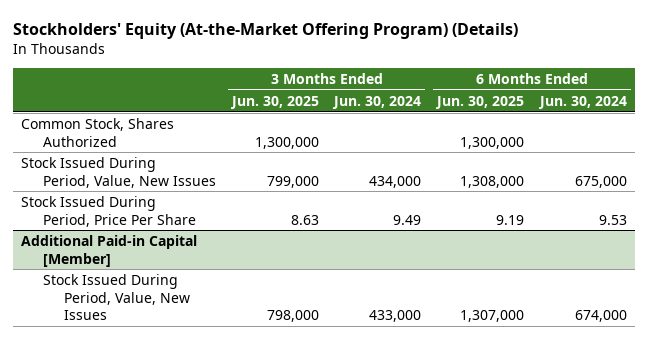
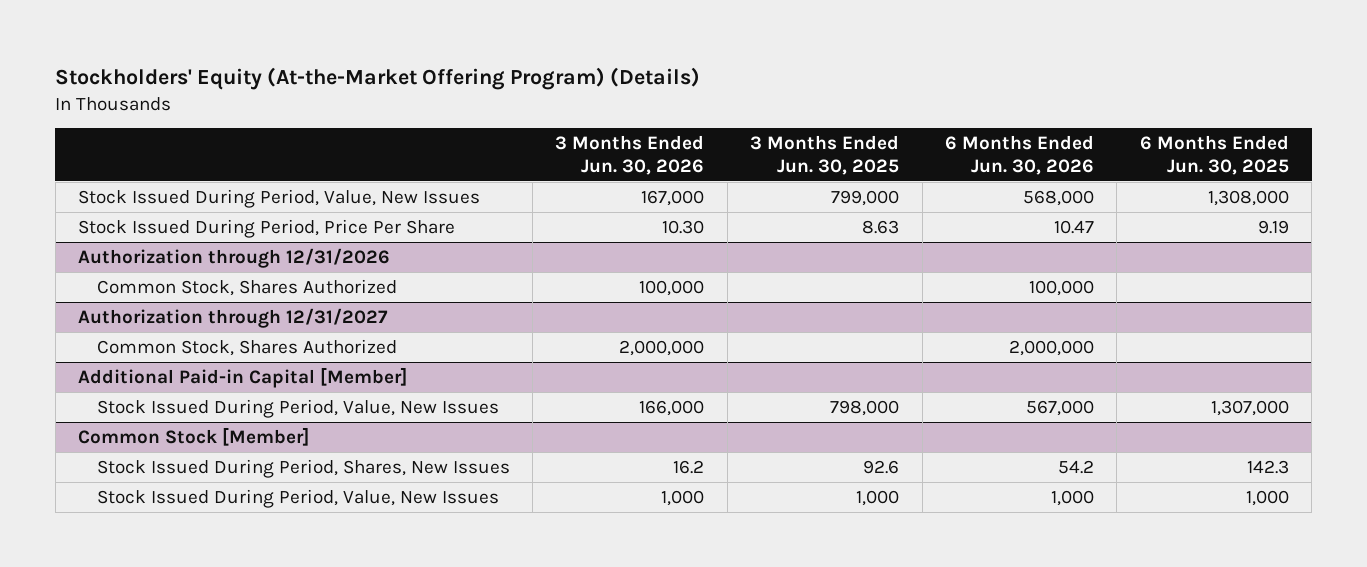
- | 3 Months Ended Jun. 30, 2025 | 3 Months Ended Jun. 30, 2024 | 6 Months Ended Jun. 30, 2025 | 6 Months Ended Jun. 30, 2024
+ | 3 Months Ended Jun. 30, 2026 | 3 Months Ended Jun. 30, 2025 | 6 Months Ended Jun. 30, 2026 | 6 Months Ended Jun. 30, 2025
- Common Stock, Shares Authorized | 1,300,000 | | 1,300,000 |
+ Authorization through 12/31/2026
+ Common Stock, Shares Authorized | 100,000 | | 100,000 |
+ Authorization through 12/31/2027
+ Common Stock, Shares Authorized | 2,000,000 | | 2,000,000 |
+ Common Stock [Member]
+ Stock Issued During Period, Shares, New Issues | 16.2 | 92.6 | 54.2 | 142.3
+ Stock Issued During Period, Value, New Issues | 1,000 | 1,000 | 1,000 | 1,000

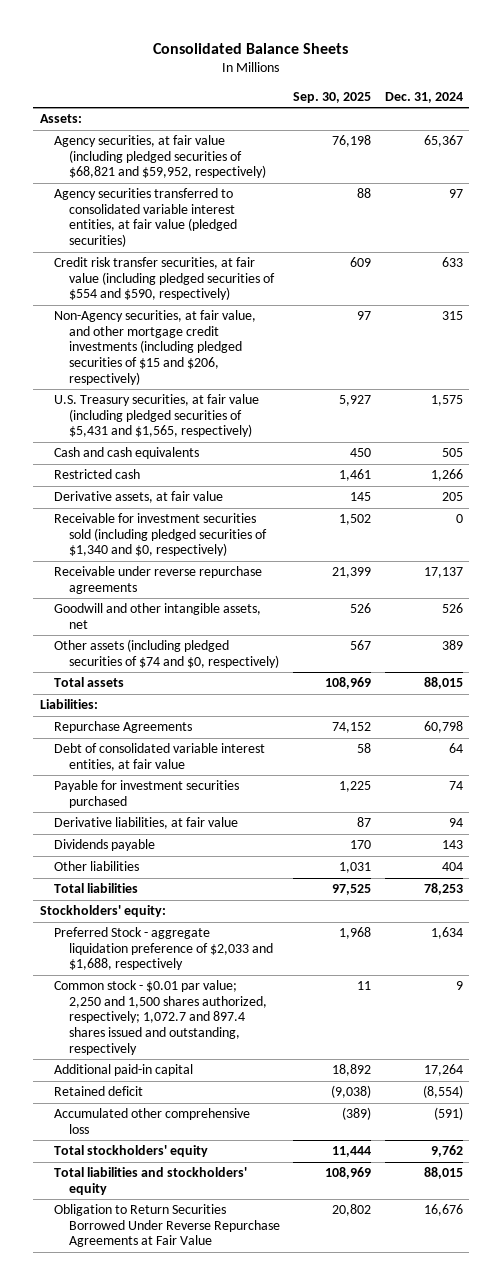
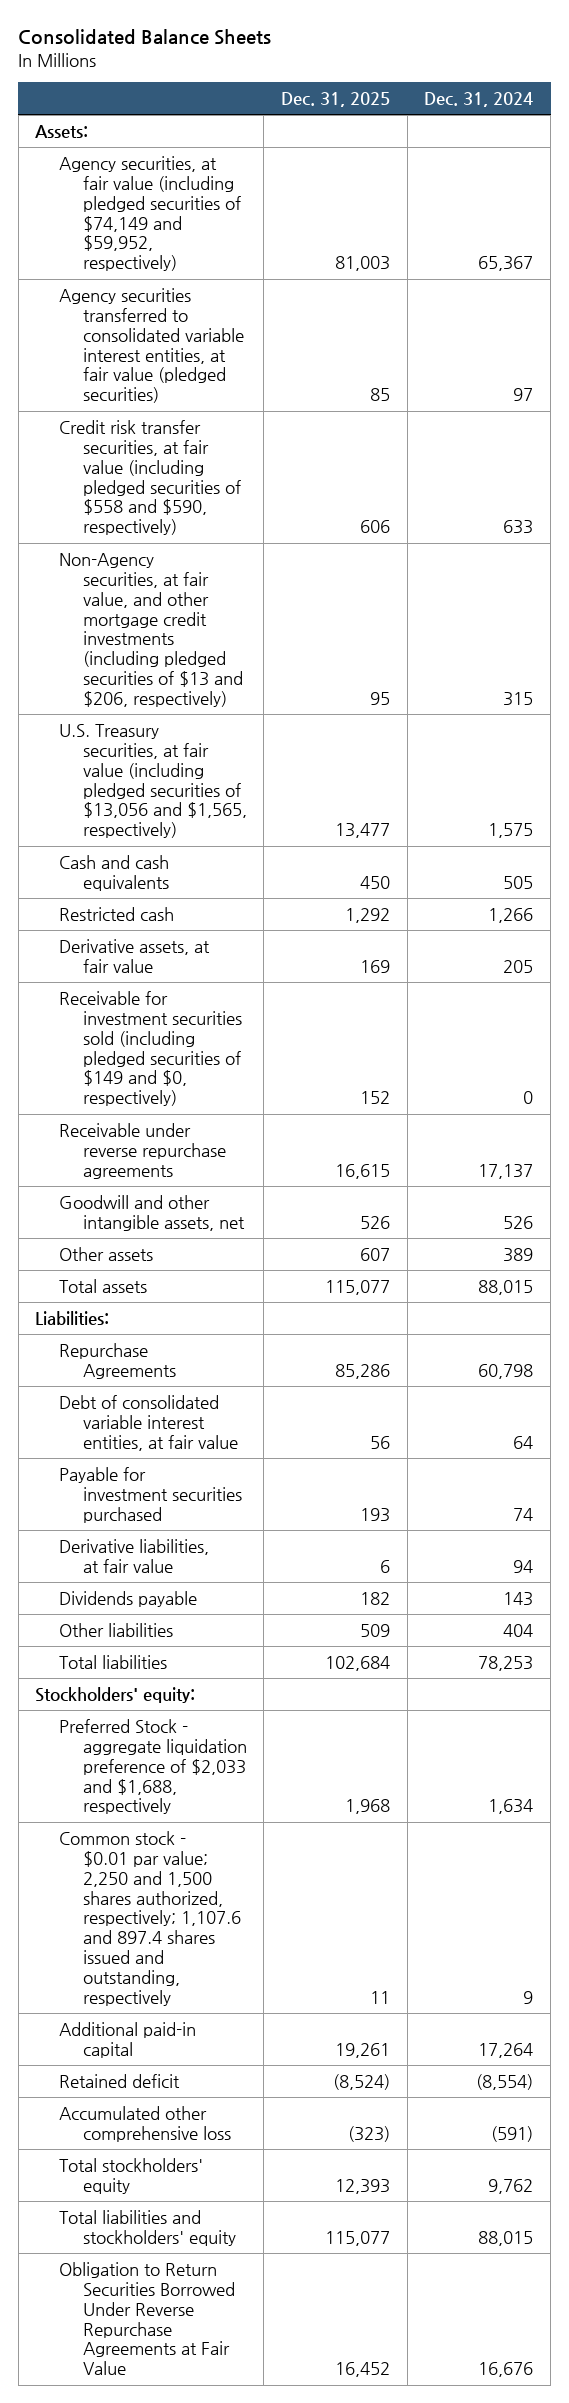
- | Sep. 30, 2025 | Dec. 31, 2024
+ | Dec. 31, 2025 | Dec. 31, 2024
- Agency securities, at fair value (including pledged securities of $68,821 and $59,952, respectively) | 76,198 | 65,367
+ Agency securities, at fair value (including pledged securities of $74,149 and $59,952, respectively) | 81,003 | 65,367
- Credit risk transfer securities, at fair value (including pledged securities of $554 and $590, respectively) | 609 | 633
- Non-Agency securities, at fair value, and other mortgage credit investments (including pledged securities of $15 and $206, respectively) | 97 | 315
- U.S. Treasury securities, at fair value (including pledged securities of $5,431 and $1,565, respectively) | 5,927 | 1,575
+ Credit risk transfer securities, at fair value (including pledged securities of $558 and $590, respectively) | 606 | 633
+ Non-Agency securities, at fair value, and other mortgage credit investments (including pledged securities of $13 and $206, respectively) | 95 | 315
+ U.S. Treasury securities, at fair value (including pledged securities of $13,056 and $1,565, respectively) | 13,477 | 1,575
- Receivable for investment securities sold (including pledged securities of $1,340 and $0, respectively) | 1,502 | 0
+ Receivable for investment securities sold (including pledged securities of $149 and $0, respectively) | 152 | 0
- Other assets (including pledged securities of $74 and $0, respectively) | 567 | 389
+ Other assets | 607 | 389
- Common stock - $0.01 par value; 2,250 and 1,500 shares authorized, respectively; 1,072.7 and 897.4 shares issued and outstanding, respectively | 11 | 9
+ Common stock - $0.01 par value; 2,250 and 1,500 shares authorized, respectively; 1,107.6 and 897.4 shares issued and outstanding, respectively | 11 | 9

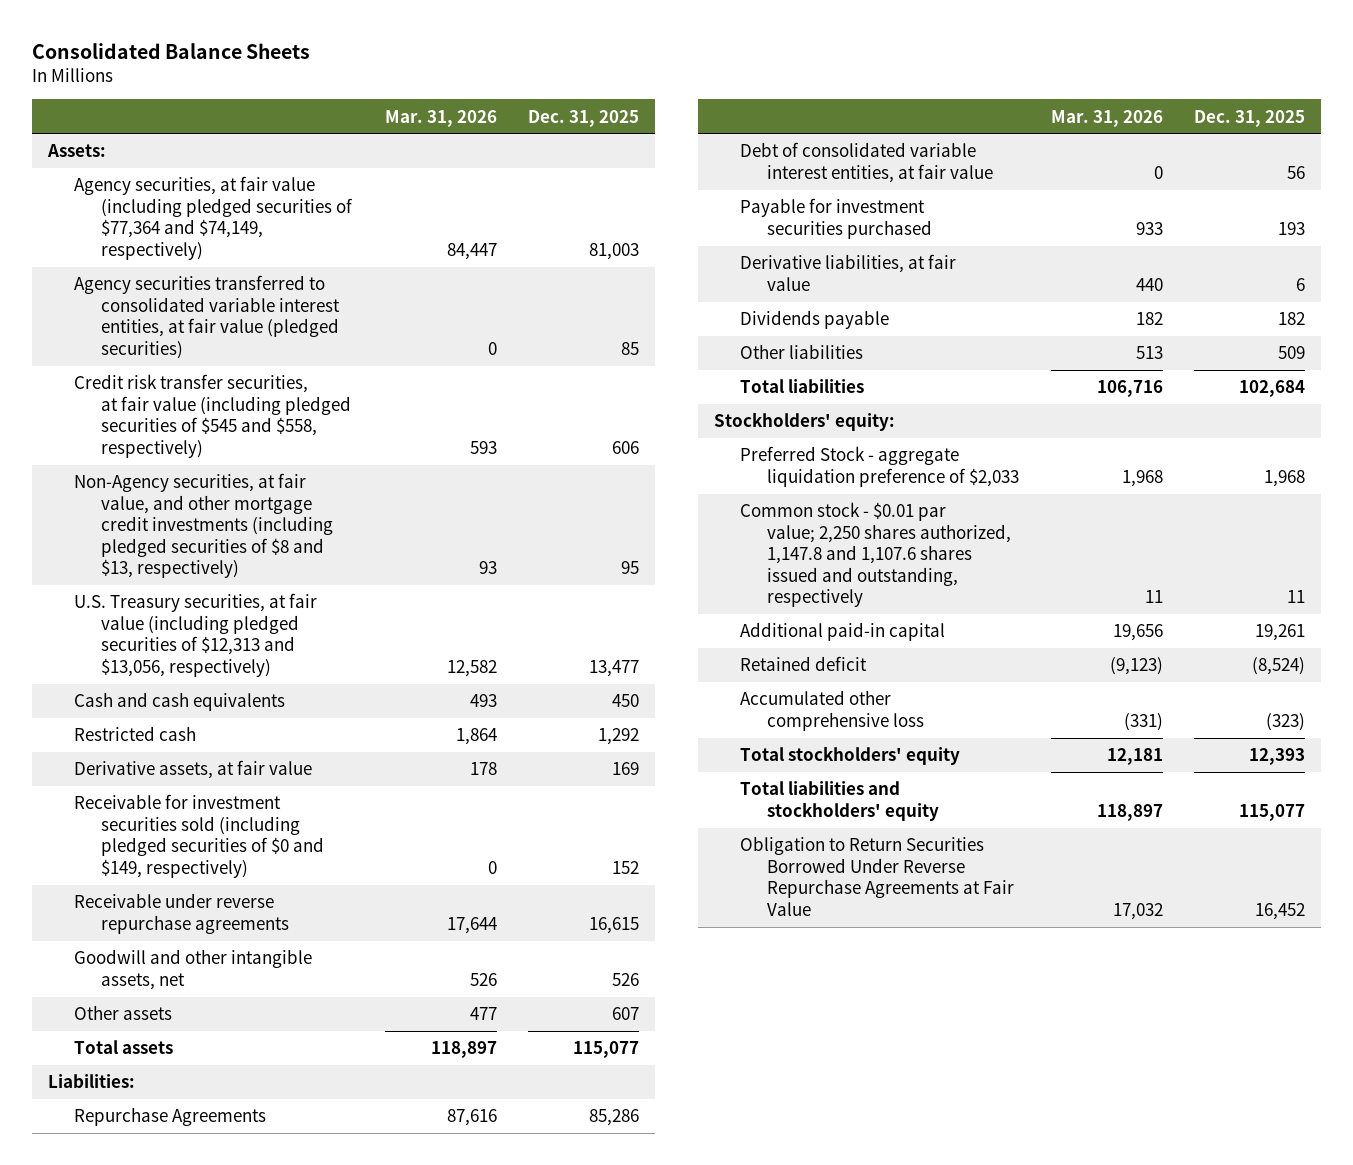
- | Dec. 31, 2025 | Dec. 31, 2024
+ | Mar. 31, 2026 | Dec. 31, 2025
- Agency securities, at fair value (including pledged securities of $74,149 and $59,952, respectively) | 81,003 | 65,367
+ Agency securities, at fair value (including pledged securities of $77,364 and $74,149, respectively) | 84,447 | 81,003
- Credit risk transfer securities, at fair value (including pledged securities of $558 and $590, respectively) | 606 | 633
- Non-Agency securities, at fair value, and other mortgage credit investments (including pledged securities of $13 and $206, respectively) | 95 | 315
- U.S. Treasury securities, at fair value (including pledged securities of $13,056 and $1,565, respectively) | 13,477 | 1,575
+ Credit risk transfer securities, at fair value (including pledged securities of $545 and $558, respectively) | 593 | 606
+ Non-Agency securities, at fair value, and other mortgage credit investments (including pledged securities of $8 and $13, respectively) | 93 | 95
+ U.S. Treasury securities, at fair value (including pledged securities of $12,313 and $13,056, respectively) | 12,582 | 13,477
- Receivable for investment securities sold (including pledged securities of $149 and $0, respectively) | 152 | 0
+ Receivable for investment securities sold (including pledged securities of $0 and $149, respectively) | 0 | 152
- Preferred Stock - aggregate liquidation preference of $2,033 and $1,688, respectively | 1,968 | 1,634
- Common stock - $0.01 par value; 2,250 and 1,500 shares authorized, respectively; 1,107.6 and 897.4 shares issued and outstanding, respectively | 11 | 9
+ Preferred Stock - aggregate liquidation preference of $2,033 | 1,968 | 1,968
+ Common stock - $0.01 par value; 2,250 shares authorized, 1,147.8 and 1,107.6 shares issued and outstanding, respectively | 11 | 11

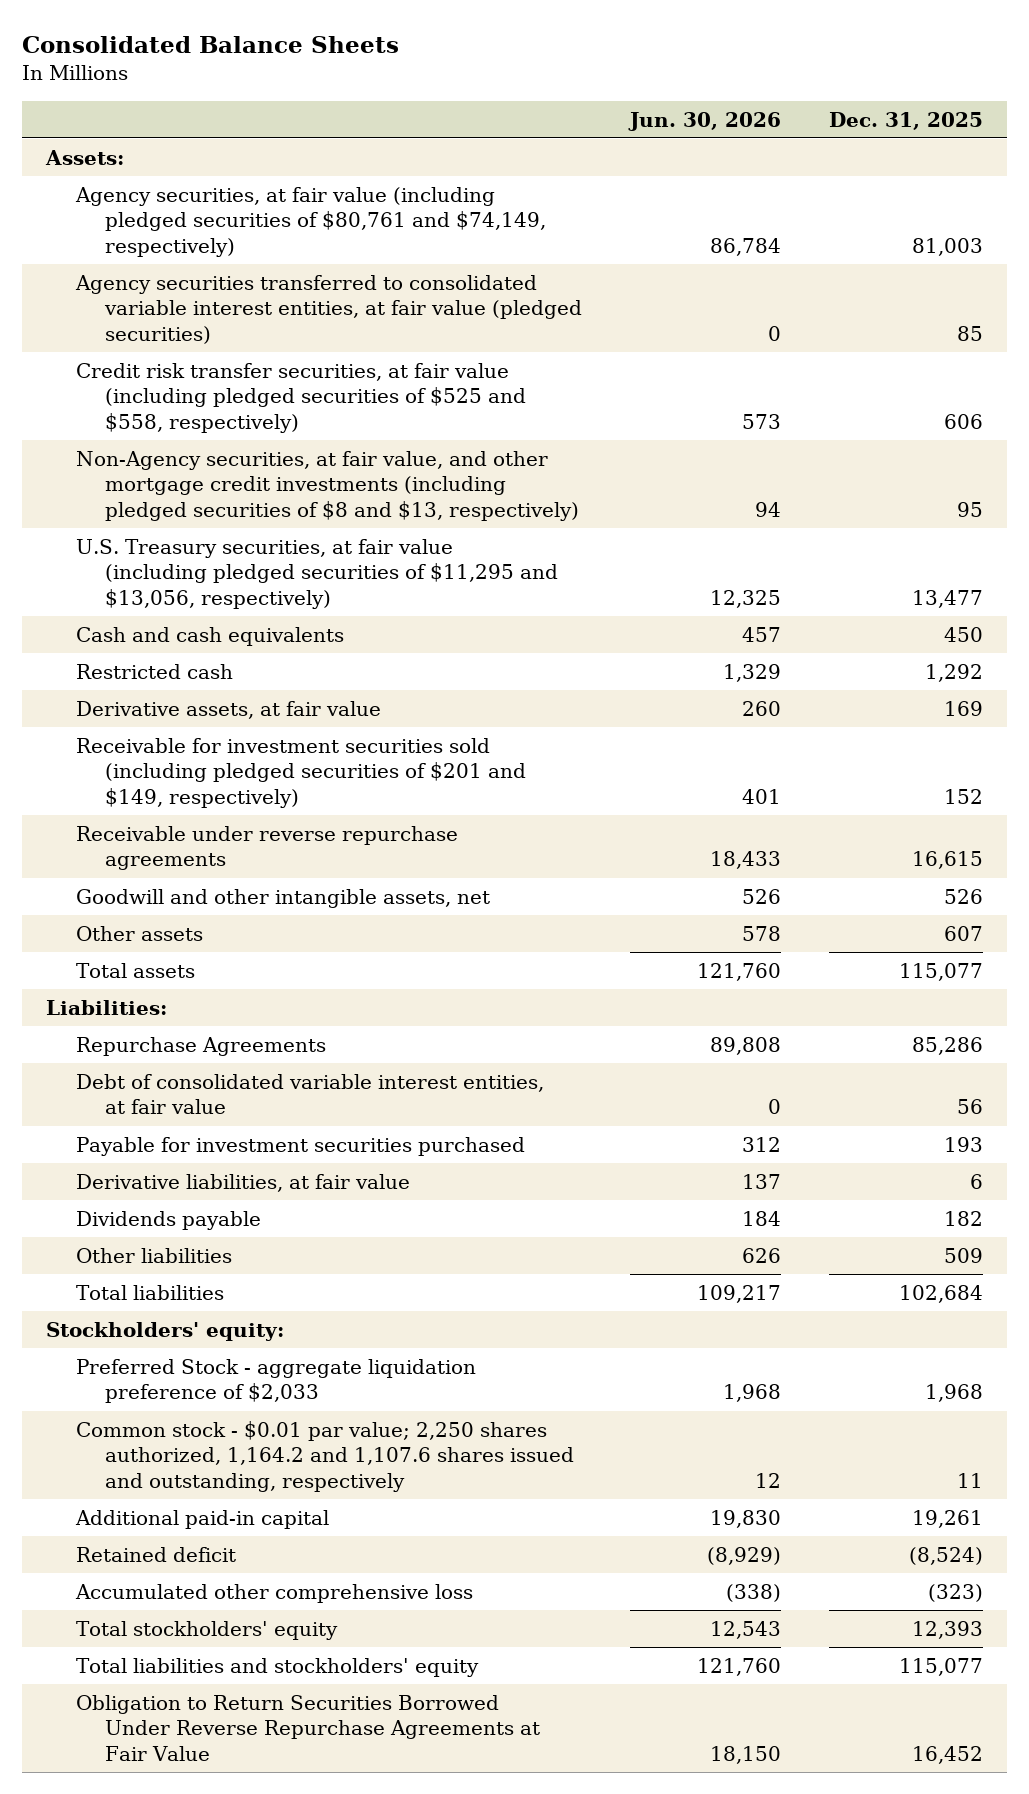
- | Mar. 31, 2026 | Dec. 31, 2025
+ | Jun. 30, 2026 | Dec. 31, 2025
- Agency securities, at fair value (including pledged securities of $77,364 and $74,149, respectively) | 84,447 | 81,003
+ Agency securities, at fair value (including pledged securities of $80,761 and $74,149, respectively) | 86,784 | 81,003
- Credit risk transfer securities, at fair value (including pledged securities of $545 and $558, respectively) | 593 | 606
+ Credit risk transfer securities, at fair value (including pledged securities of $525 and $558, respectively) | 573 | 606
- U.S. Treasury securities, at fair value (including pledged securities of $12,313 and $13,056, respectively) | 12,582 | 13,477
+ U.S. Treasury securities, at fair value (including pledged securities of $11,295 and $13,056, respectively) | 12,325 | 13,477
- Receivable for investment securities sold (including pledged securities of $0 and $149, respectively) | 0 | 152
+ Receivable for investment securities sold (including pledged securities of $201 and $149, respectively) | 401 | 152
- Common stock - $0.01 par value; 2,250 shares authorized, 1,147.8 and 1,107.6 shares issued and outstanding, respectively | 11 | 11
+ Common stock - $0.01 par value; 2,250 shares authorized, 1,164.2 and 1,107.6 shares issued and outstanding, respectively | 12 | 11

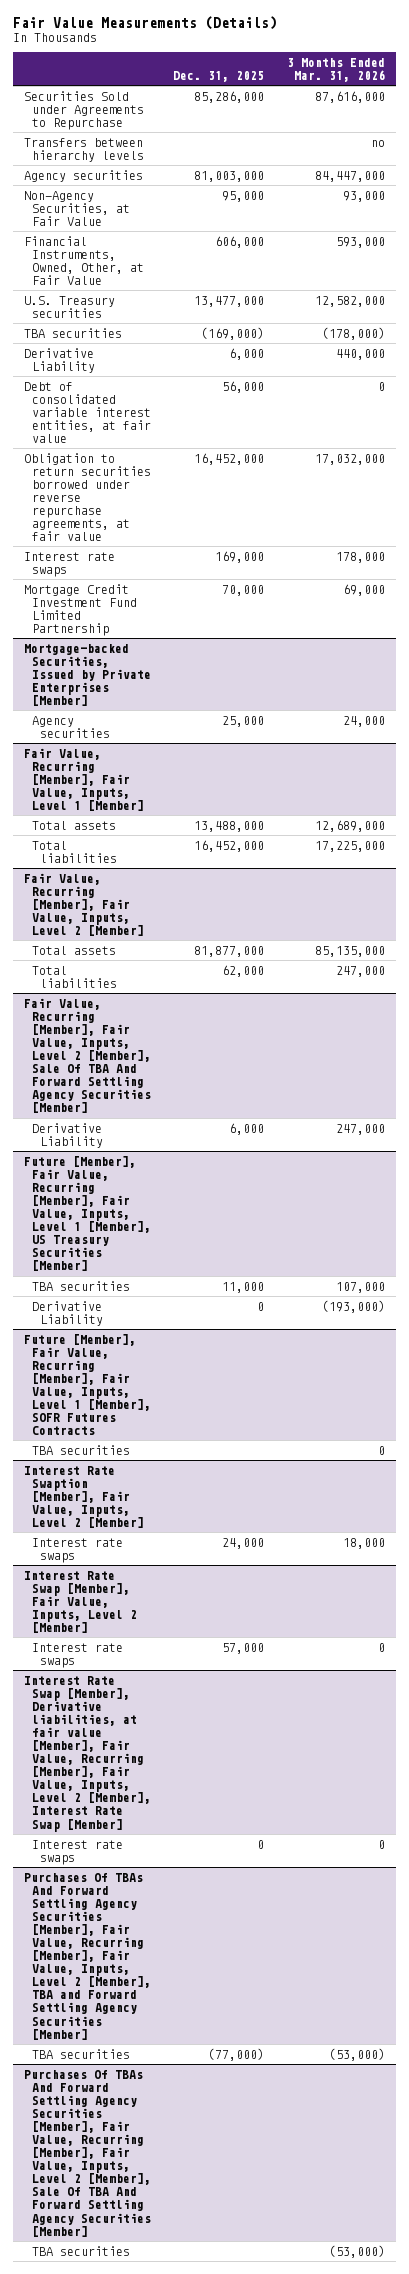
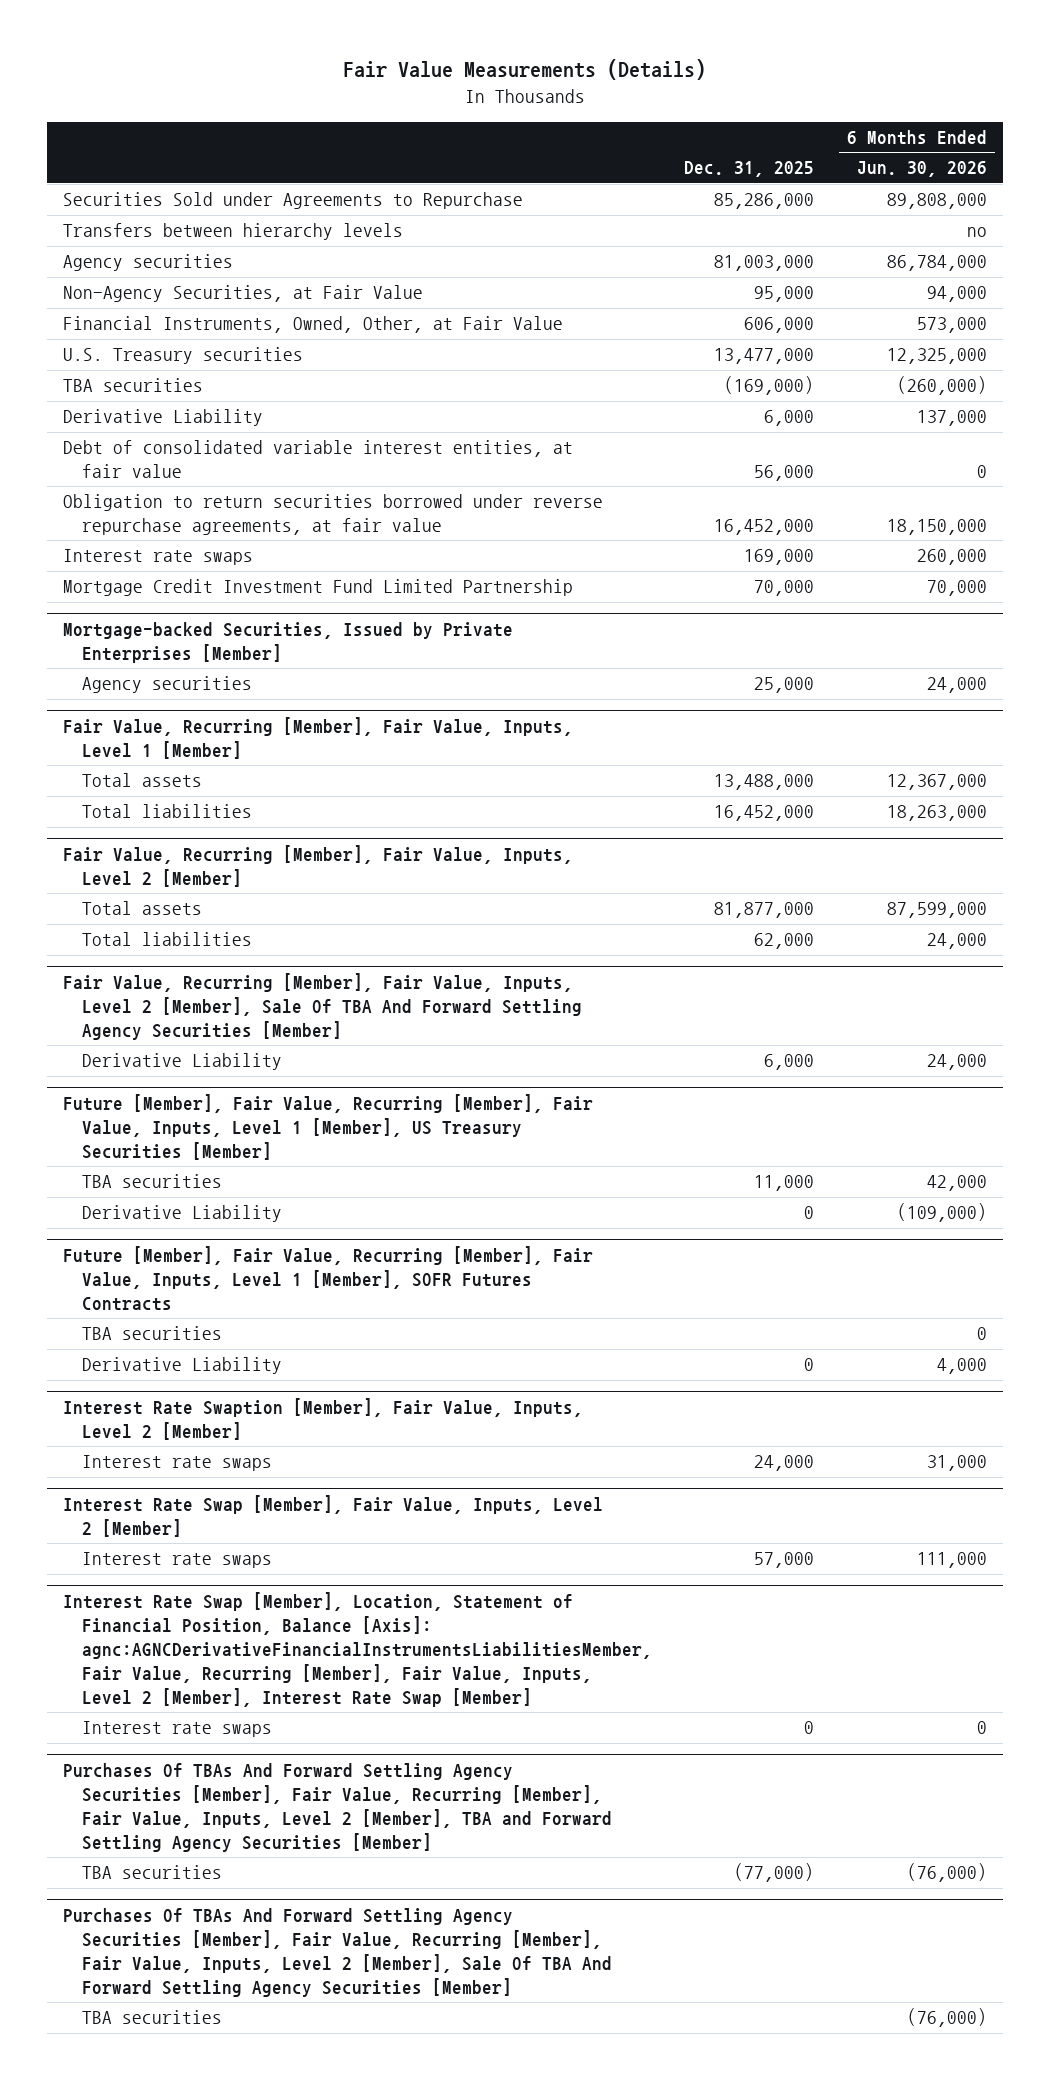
- | Dec. 31, 2025 | 3 Months Ended Mar. 31, 2026
+ | Dec. 31, 2025 | 6 Months Ended Jun. 30, 2026
@ Future [Member], Fair Value, Recurring [Member], Fair Value, Inputs, Level 1 [Member], SOFR Futures Contracts
+ Derivative Liability | 0 | 4,000
- Interest Rate Swap [Member], Derivative liabilities, at fair value [Member], Fair Value, Recurring [Member], Fair Value, Inputs, Level 2 [Member], Interest Rate Swap [Member]
+ Interest Rate Swap [Member], Location, Statement of Financial Position, Balance [Axis]: agnc:AGNCDerivativeFinancialInstrumentsLiabilitiesMember, Fair Value, Recurring [Member], Fair Value, Inputs, Level 2 [Member], Interest Rate Swap [Member]

